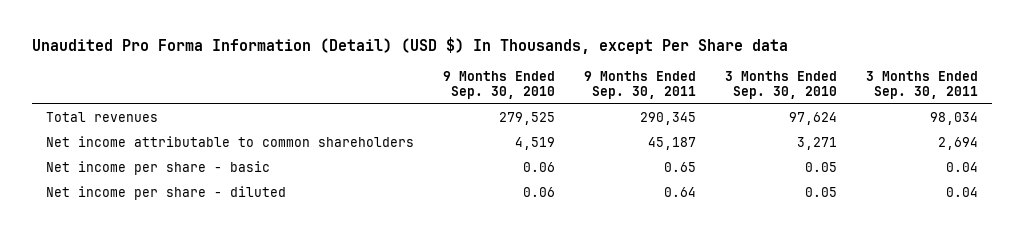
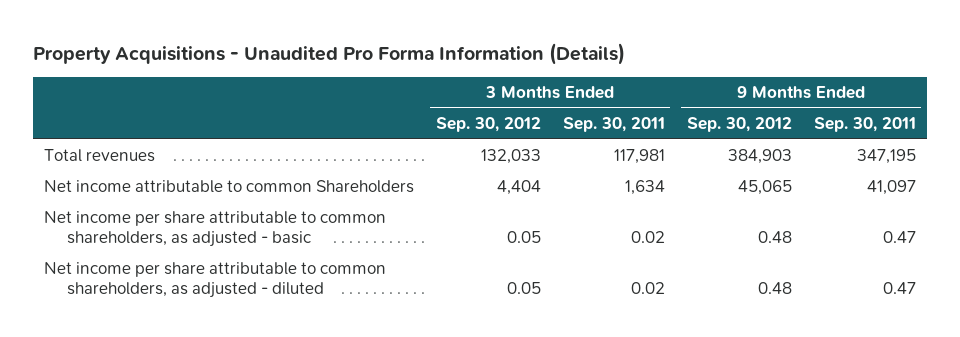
- Unaudited Pro Forma Information (Detail) (USD $) In Thousands, except Per Share data
+ Property Acquisitions - Unaudited Pro Forma Information (Details)
- | 9 Months Ended Sep. 30, 2010 | 9 Months Ended Sep. 30, 2011 | 3 Months Ended Sep. 30, 2010 | 3 Months Ended Sep. 30, 2011
+ | 3 Months Ended Sep. 30, 2012 | 3 Months Ended Sep. 30, 2011 | 9 Months Ended Sep. 30, 2012 | 9 Months Ended Sep. 30, 2011
- Total revenues | 279,525 | 290,345 | 97,624 | 98,034
- Net income attributable to common shareholders | 4,519 | 45,187 | 3,271 | 2,694
- Net income per share - basic | 0.06 | 0.65 | 0.05 | 0.04
- Net income per share - diluted | 0.06 | 0.64 | 0.05 | 0.04
+ Total revenues | 132,033 | 117,981 | 384,903 | 347,195
+ Net income attributable to common Shareholders | 4,404 | 1,634 | 45,065 | 41,097
+ Net income per share attributable to common shareholders, as adjusted - basic | 0.05 | 0.02 | 0.48 | 0.47
+ Net income per share attributable to common shareholders, as adjusted - diluted | 0.05 | 0.02 | 0.48 | 0.47

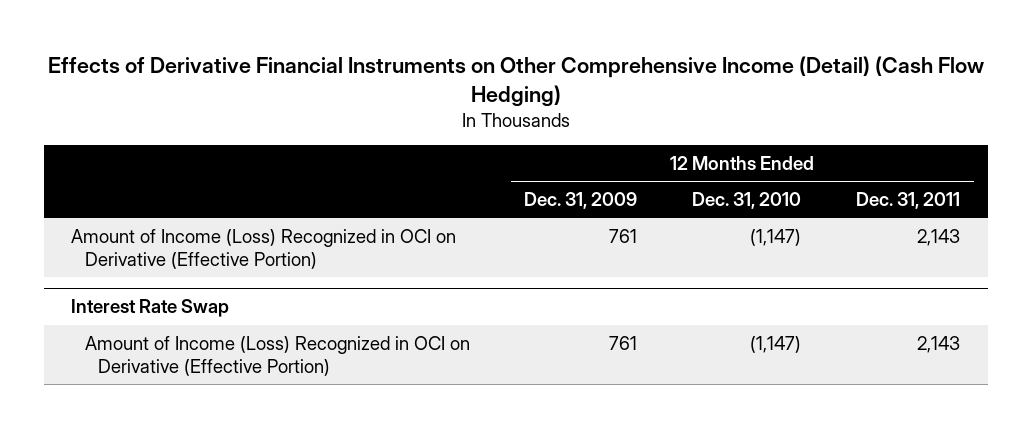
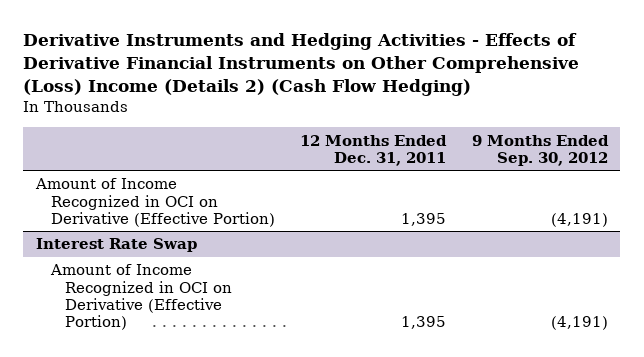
- Effects of Derivative Financial Instruments on Other Comprehensive Income (Detail) (Cash Flow Hedging)
+ Derivative Instruments and Hedging Activities - Effects of Derivative Financial Instruments on Other Comprehensive (Loss) Income (Details 2) (Cash Flow Hedging)
- | 12 Months Ended Dec. 31, 2009 | 12 Months Ended Dec. 31, 2010 | 12 Months Ended Dec. 31, 2011
+ | 12 Months Ended Dec. 31, 2011 | 9 Months Ended Sep. 30, 2012
- Amount of Income (Loss) Recognized in OCI on Derivative (Effective Portion) | 761 | (1,147) | 2,143
+ Amount of Income Recognized in OCI on Derivative (Effective Portion) | 1,395 | (4,191)
@ Interest Rate Swap
- Amount of Income (Loss) Recognized in OCI on Derivative (Effective Portion) | 761 | (1,147) | 2,143
+ Amount of Income Recognized in OCI on Derivative (Effective Portion) | 1,395 | (4,191)

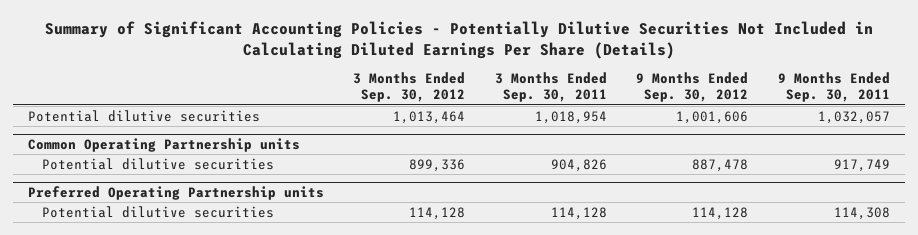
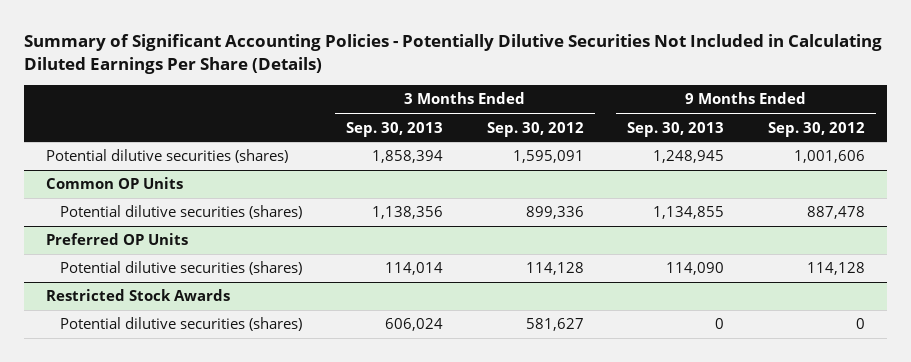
- | 3 Months Ended Sep. 30, 2012 | 3 Months Ended Sep. 30, 2011 | 9 Months Ended Sep. 30, 2012 | 9 Months Ended Sep. 30, 2011
+ | 3 Months Ended Sep. 30, 2013 | 3 Months Ended Sep. 30, 2012 | 9 Months Ended Sep. 30, 2013 | 9 Months Ended Sep. 30, 2012
- Potential dilutive securities | 1,013,464 | 1,018,954 | 1,001,606 | 1,032,057
- Common Operating Partnership units
- Potential dilutive securities | 899,336 | 904,826 | 887,478 | 917,749
- Preferred Operating Partnership units
- Potential dilutive securities | 114,128 | 114,128 | 114,128 | 114,308
+ Potential dilutive securities (shares) | 1,858,394 | 1,595,091 | 1,248,945 | 1,001,606
+ Common OP Units
+ Potential dilutive securities (shares) | 1,138,356 | 899,336 | 1,134,855 | 887,478
+ Preferred OP Units
+ Potential dilutive securities (shares) | 114,014 | 114,128 | 114,090 | 114,128
+ Restricted Stock Awards
+ Potential dilutive securities (shares) | 606,024 | 581,627 | 0 | 0

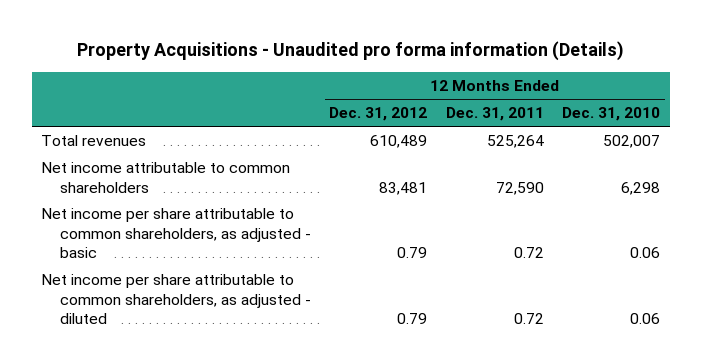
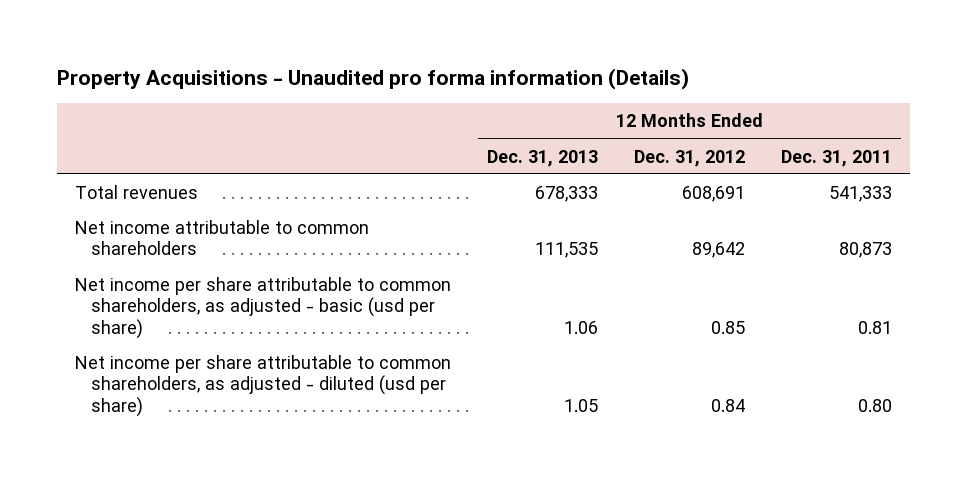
- | 12 Months Ended Dec. 31, 2012 | 12 Months Ended Dec. 31, 2011 | 12 Months Ended Dec. 31, 2010
+ | 12 Months Ended Dec. 31, 2013 | 12 Months Ended Dec. 31, 2012 | 12 Months Ended Dec. 31, 2011
- Total revenues | 610,489 | 525,264 | 502,007
- Net income attributable to common shareholders | 83,481 | 72,590 | 6,298
- Net income per share attributable to common shareholders, as adjusted - basic | 0.79 | 0.72 | 0.06
- Net income per share attributable to common shareholders, as adjusted - diluted | 0.79 | 0.72 | 0.06
+ Total revenues | 678,333 | 608,691 | 541,333
+ Net income attributable to common shareholders | 111,535 | 89,642 | 80,873
+ Net income per share attributable to common shareholders, as adjusted - basic (usd per share) | 1.06 | 0.85 | 0.81
+ Net income per share attributable to common shareholders, as adjusted - diluted (usd per share) | 1.05 | 0.84 | 0.80

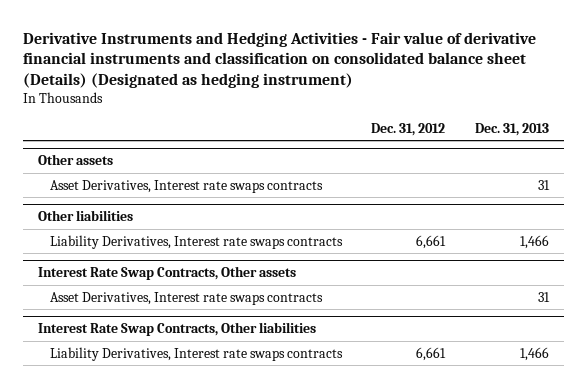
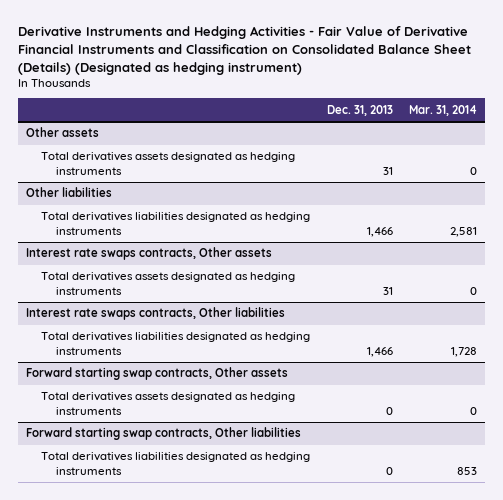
- Derivative Instruments and Hedging Activities - Fair value of derivative financial instruments and classification on consolidated balance sheet (Details) (Designated as hedging instrument)
+ Derivative Instruments and Hedging Activities - Fair Value of Derivative Financial Instruments and Classification on Consolidated Balance Sheet (Details) (Designated as hedging instrument)
- | Dec. 31, 2012 | Dec. 31, 2013
+ | Dec. 31, 2013 | Mar. 31, 2014
@ Other assets
- Asset Derivatives, Interest rate swaps contracts | | 31
+ Total derivatives assets designated as hedging instruments | 31 | 0
@ Other liabilities
- Liability Derivatives, Interest rate swaps contracts | 6,661 | 1,466
- Interest Rate Swap Contracts, Other assets
- Asset Derivatives, Interest rate swaps contracts | | 31
- Interest Rate Swap Contracts, Other liabilities
- Liability Derivatives, Interest rate swaps contracts | 6,661 | 1,466
@ Other liabilities
+ Total derivatives liabilities designated as hedging instruments | 1,466 | 2,581
+ Interest rate swaps contracts, Other assets
+ Total derivatives assets designated as hedging instruments | 31 | 0
+ Interest rate swaps contracts, Other liabilities
+ Total derivatives liabilities designated as hedging instruments | 1,466 | 1,728
+ Forward starting swap contracts, Other assets
+ Total derivatives assets designated as hedging instruments | 0 | 0
+ Forward starting swap contracts, Other liabilities
+ Total derivatives liabilities designated as hedging instruments | 0 | 853

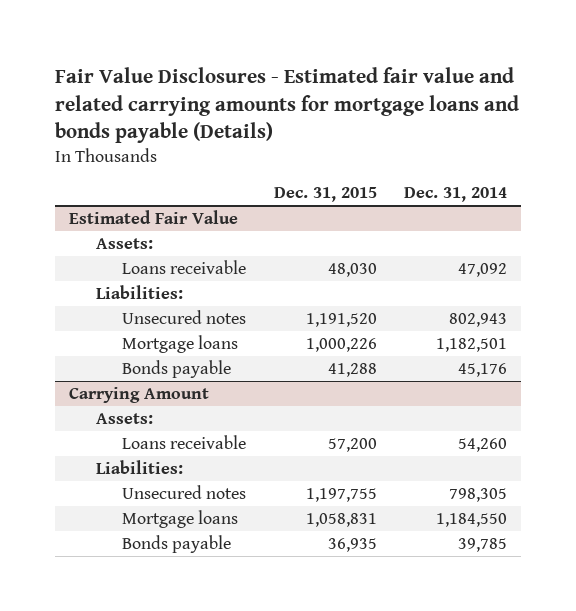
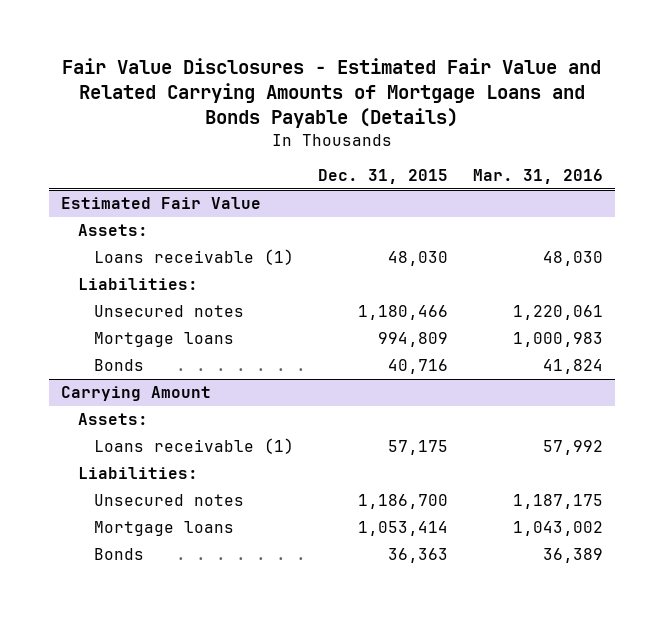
- Fair Value Disclosures - Estimated fair value and related carrying amounts for mortgage loans and bonds payable (Details)
+ Fair Value Disclosures - Estimated Fair Value and Related Carrying Amounts of Mortgage Loans and Bonds Payable (Details)
- | Dec. 31, 2015 | Dec. 31, 2014
+ | Dec. 31, 2015 | Mar. 31, 2016
@ Estimated Fair Value
- Loans receivable | 48,030 | 47,092
+ Loans receivable (1) | 48,030 | 48,030
- Unsecured notes | 1,191,520 | 802,943
- Mortgage loans | 1,000,226 | 1,182,501
- Bonds payable | 41,288 | 45,176
+ Unsecured notes | 1,180,466 | 1,220,061
+ Mortgage loans | 994,809 | 1,000,983
+ Bonds | 40,716 | 41,824
@ Carrying Amount
- Loans receivable | 57,200 | 54,260
+ Loans receivable (1) | 57,175 | 57,992
- Unsecured notes | 1,197,755 | 798,305
- Mortgage loans | 1,058,831 | 1,184,550
- Bonds payable | 36,935 | 39,785
+ Unsecured notes | 1,186,700 | 1,187,175
+ Mortgage loans | 1,053,414 | 1,043,002
+ Bonds | 36,363 | 36,389

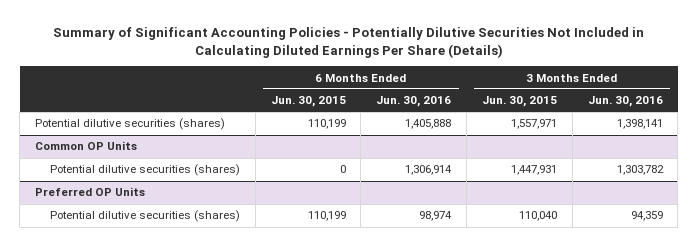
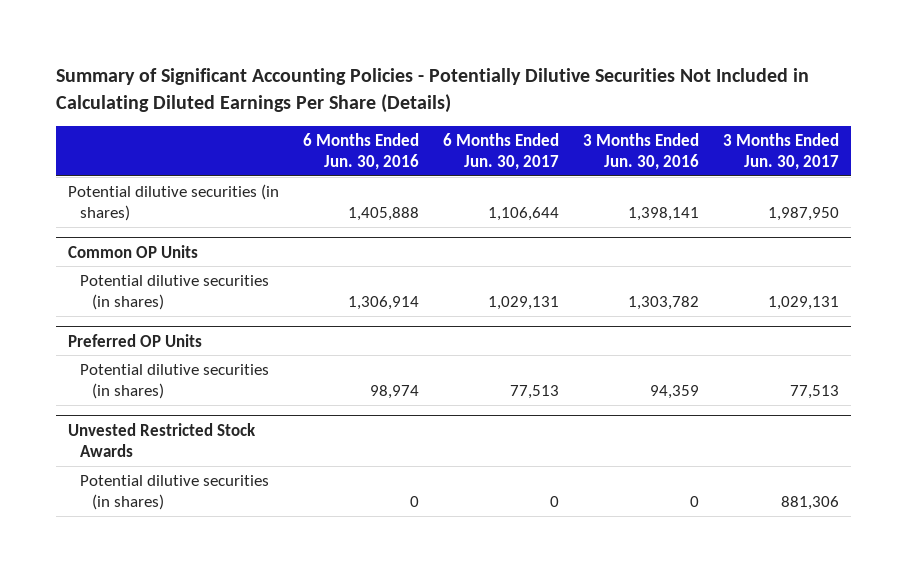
- | 6 Months Ended Jun. 30, 2015 | 6 Months Ended Jun. 30, 2016 | 3 Months Ended Jun. 30, 2015 | 3 Months Ended Jun. 30, 2016
+ | 6 Months Ended Jun. 30, 2016 | 6 Months Ended Jun. 30, 2017 | 3 Months Ended Jun. 30, 2016 | 3 Months Ended Jun. 30, 2017
- Potential dilutive securities (shares) | 110,199 | 1,405,888 | 1,557,971 | 1,398,141
+ Potential dilutive securities (in shares) | 1,405,888 | 1,106,644 | 1,398,141 | 1,987,950
@ Common OP Units
- Potential dilutive securities (shares) | 0 | 1,306,914 | 1,447,931 | 1,303,782
+ Potential dilutive securities (in shares) | 1,306,914 | 1,029,131 | 1,303,782 | 1,029,131
@ Preferred OP Units
- Potential dilutive securities (shares) | 110,199 | 98,974 | 110,040 | 94,359
+ Potential dilutive securities (in shares) | 98,974 | 77,513 | 94,359 | 77,513
+ Unvested Restricted Stock Awards
+ Potential dilutive securities (in shares) | 0 | 0 | 0 | 881,306

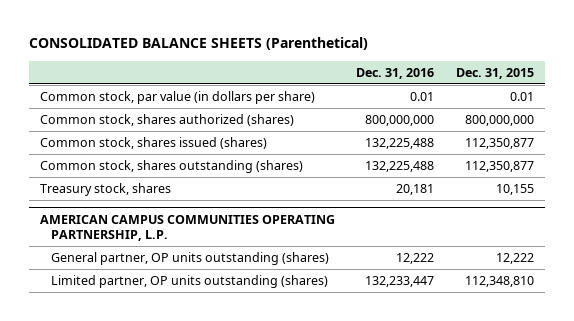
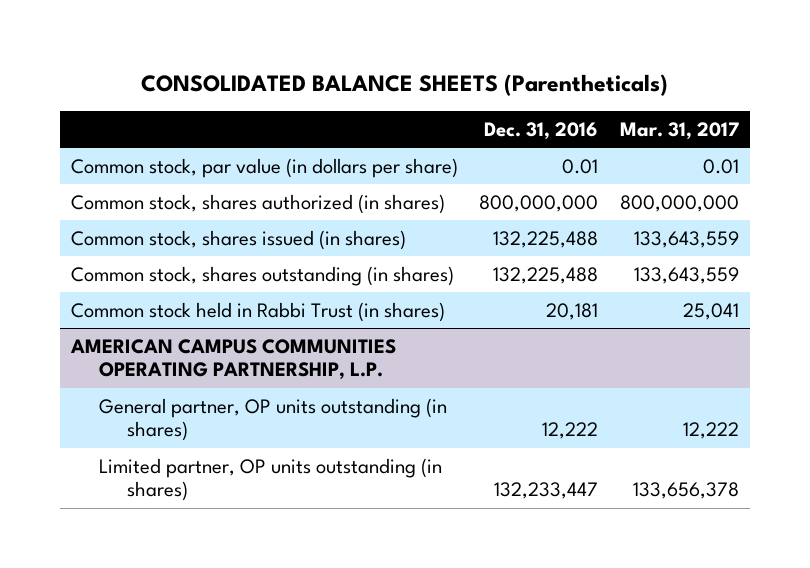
- CONSOLIDATED BALANCE SHEETS (Parenthetical)
+ CONSOLIDATED BALANCE SHEETS (Parentheticals)
- | Dec. 31, 2016 | Dec. 31, 2015
+ | Dec. 31, 2016 | Mar. 31, 2017
- Common stock, shares authorized (shares) | 800,000,000 | 800,000,000
- Common stock, shares issued (shares) | 132,225,488 | 112,350,877
- Common stock, shares outstanding (shares) | 132,225,488 | 112,350,877
- Treasury stock, shares | 20,181 | 10,155
+ Common stock, shares authorized (in shares) | 800,000,000 | 800,000,000
+ Common stock, shares issued (in shares) | 132,225,488 | 133,643,559
+ Common stock, shares outstanding (in shares) | 132,225,488 | 133,643,559
+ Common stock held in Rabbi Trust (in shares) | 20,181 | 25,041
@ AMERICAN CAMPUS COMMUNITIES OPERATING PARTNERSHIP, L.P.
- General partner, OP units outstanding (shares) | 12,222 | 12,222
- Limited partner, OP units outstanding (shares) | 132,233,447 | 112,348,810
+ General partner, OP units outstanding (in shares) | 12,222 | 12,222
+ Limited partner, OP units outstanding (in shares) | 132,233,447 | 133,656,378

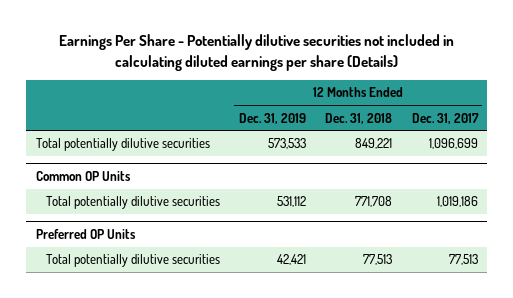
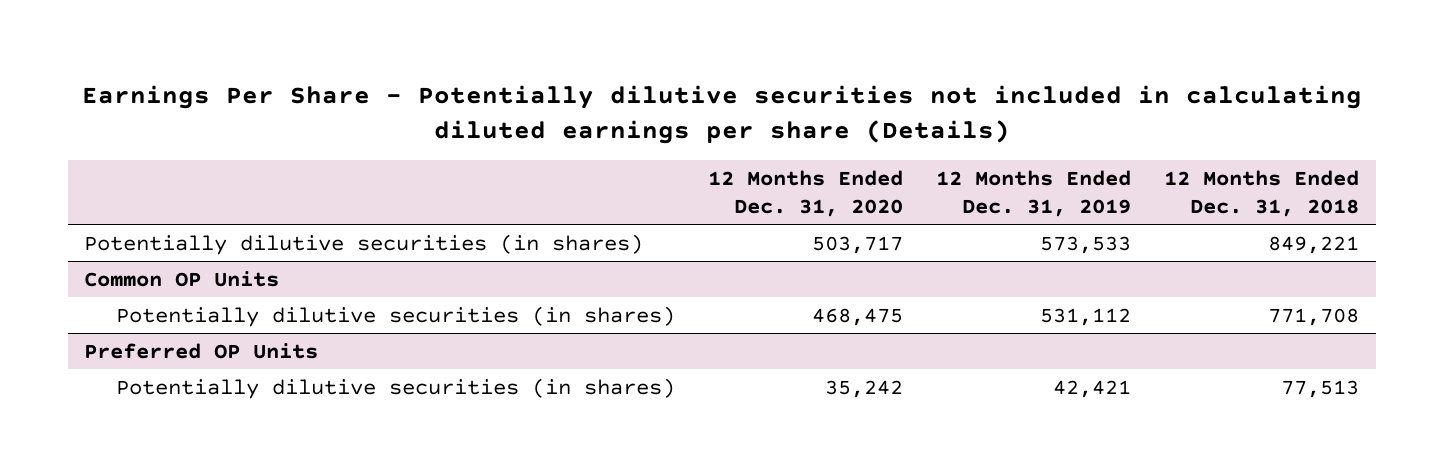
- | 12 Months Ended Dec. 31, 2019 | 12 Months Ended Dec. 31, 2018 | 12 Months Ended Dec. 31, 2017
+ | 12 Months Ended Dec. 31, 2020 | 12 Months Ended Dec. 31, 2019 | 12 Months Ended Dec. 31, 2018
- Total potentially dilutive securities | 573,533 | 849,221 | 1,096,699
+ Potentially dilutive securities (in shares) | 503,717 | 573,533 | 849,221
@ Common OP Units
- Total potentially dilutive securities | 531,112 | 771,708 | 1,019,186
+ Potentially dilutive securities (in shares) | 468,475 | 531,112 | 771,708
@ Preferred OP Units
- Total potentially dilutive securities | 42,421 | 77,513 | 77,513
+ Potentially dilutive securities (in shares) | 35,242 | 42,421 | 77,513

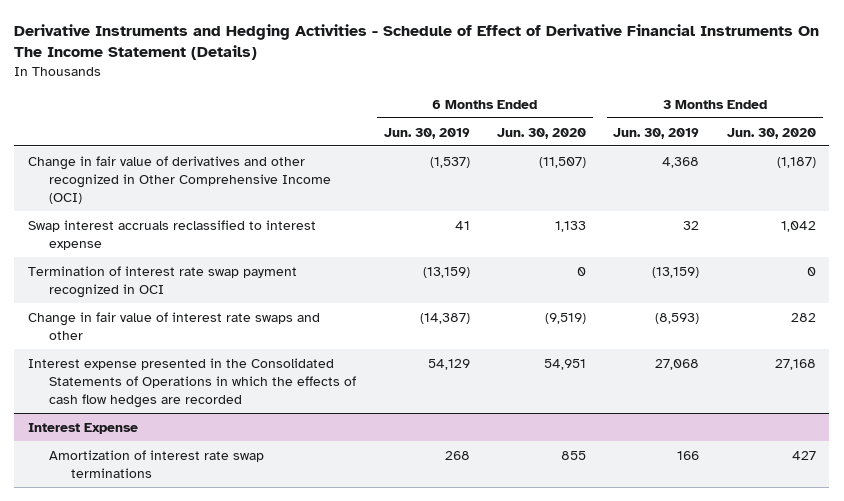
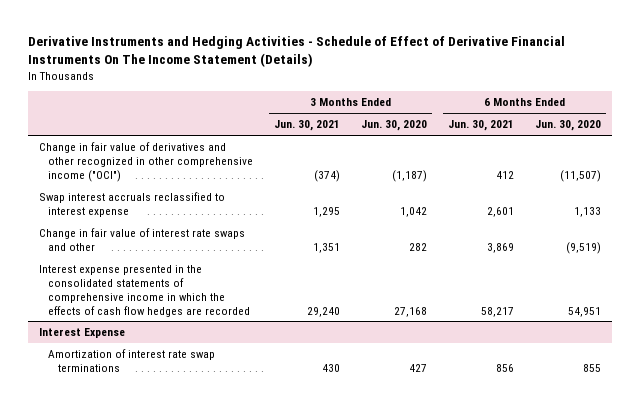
- | 6 Months Ended Jun. 30, 2019 | 6 Months Ended Jun. 30, 2020 | 3 Months Ended Jun. 30, 2019 | 3 Months Ended Jun. 30, 2020
+ | 3 Months Ended Jun. 30, 2021 | 3 Months Ended Jun. 30, 2020 | 6 Months Ended Jun. 30, 2021 | 6 Months Ended Jun. 30, 2020
- Change in fair value of derivatives and other recognized in Other Comprehensive Income (OCI) | (1,537) | (11,507) | 4,368 | (1,187)
+ Change in fair value of derivatives and other recognized in other comprehensive income ("OCI") | (374) | (1,187) | 412 | (11,507)
- Termination of interest rate swap payment recognized in OCI | (13,159) | 0 | (13,159) | 0
- Interest expense presented in the Consolidated Statements of Operations in which the effects of cash flow hedges are recorded | 54,129 | 54,951 | 27,068 | 27,168
+ Interest expense presented in the consolidated statements of comprehensive income in which the effects of cash flow hedges are recorded | 29,240 | 27,168 | 58,217 | 54,951

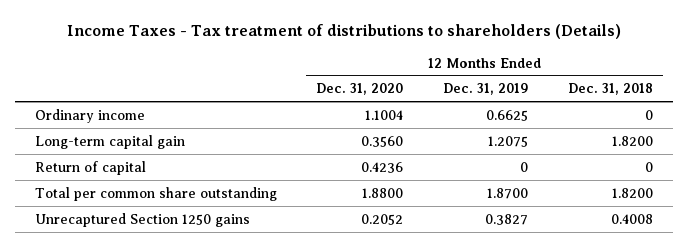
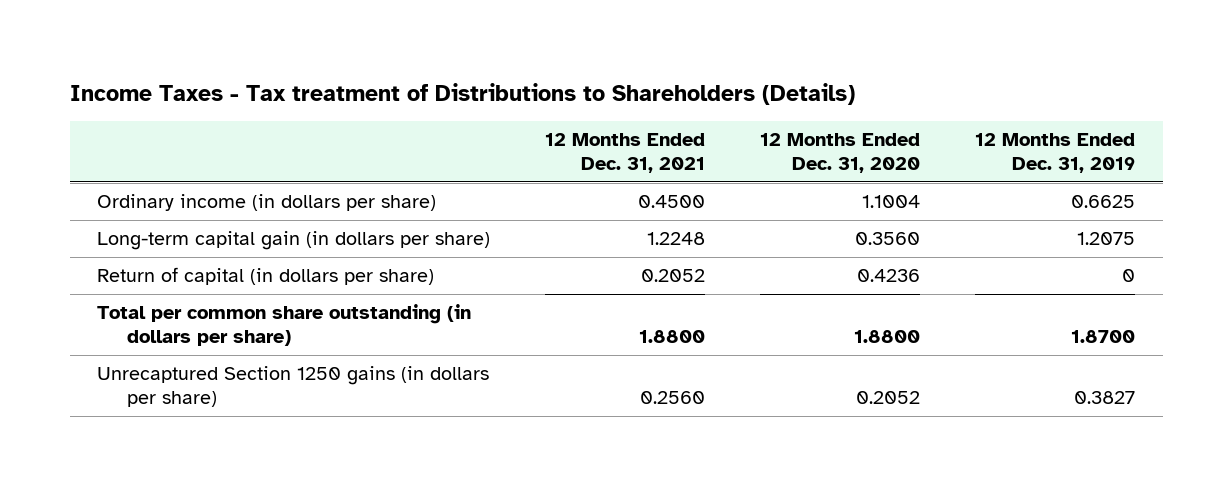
- Income Taxes - Tax treatment of distributions to shareholders (Details)
+ Income Taxes - Tax treatment of Distributions to Shareholders (Details)
- | 12 Months Ended Dec. 31, 2020 | 12 Months Ended Dec. 31, 2019 | 12 Months Ended Dec. 31, 2018
+ | 12 Months Ended Dec. 31, 2021 | 12 Months Ended Dec. 31, 2020 | 12 Months Ended Dec. 31, 2019
- Ordinary income | 1.1004 | 0.6625 | 0
- Long-term capital gain | 0.3560 | 1.2075 | 1.8200
- Return of capital | 0.4236 | 0 | 0
- Total per common share outstanding | 1.8800 | 1.8700 | 1.8200
- Unrecaptured Section 1250 gains | 0.2052 | 0.3827 | 0.4008
+ Ordinary income (in dollars per share) | 0.4500 | 1.1004 | 0.6625
+ Long-term capital gain (in dollars per share) | 1.2248 | 0.3560 | 1.2075
+ Return of capital (in dollars per share) | 0.2052 | 0.4236 | 0
+ Total per common share outstanding (in dollars per share) | 1.8800 | 1.8800 | 1.8700
+ Unrecaptured Section 1250 gains (in dollars per share) | 0.2560 | 0.2052 | 0.3827

